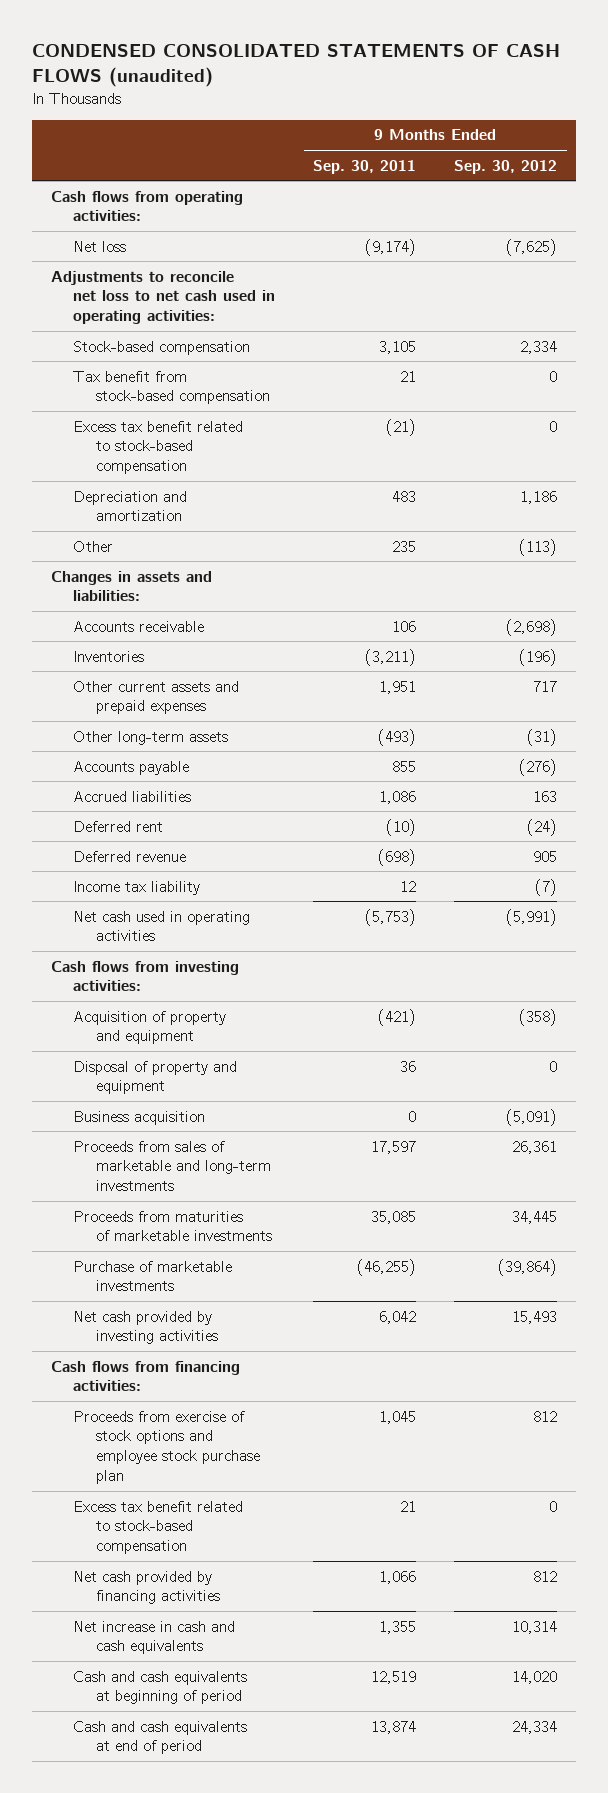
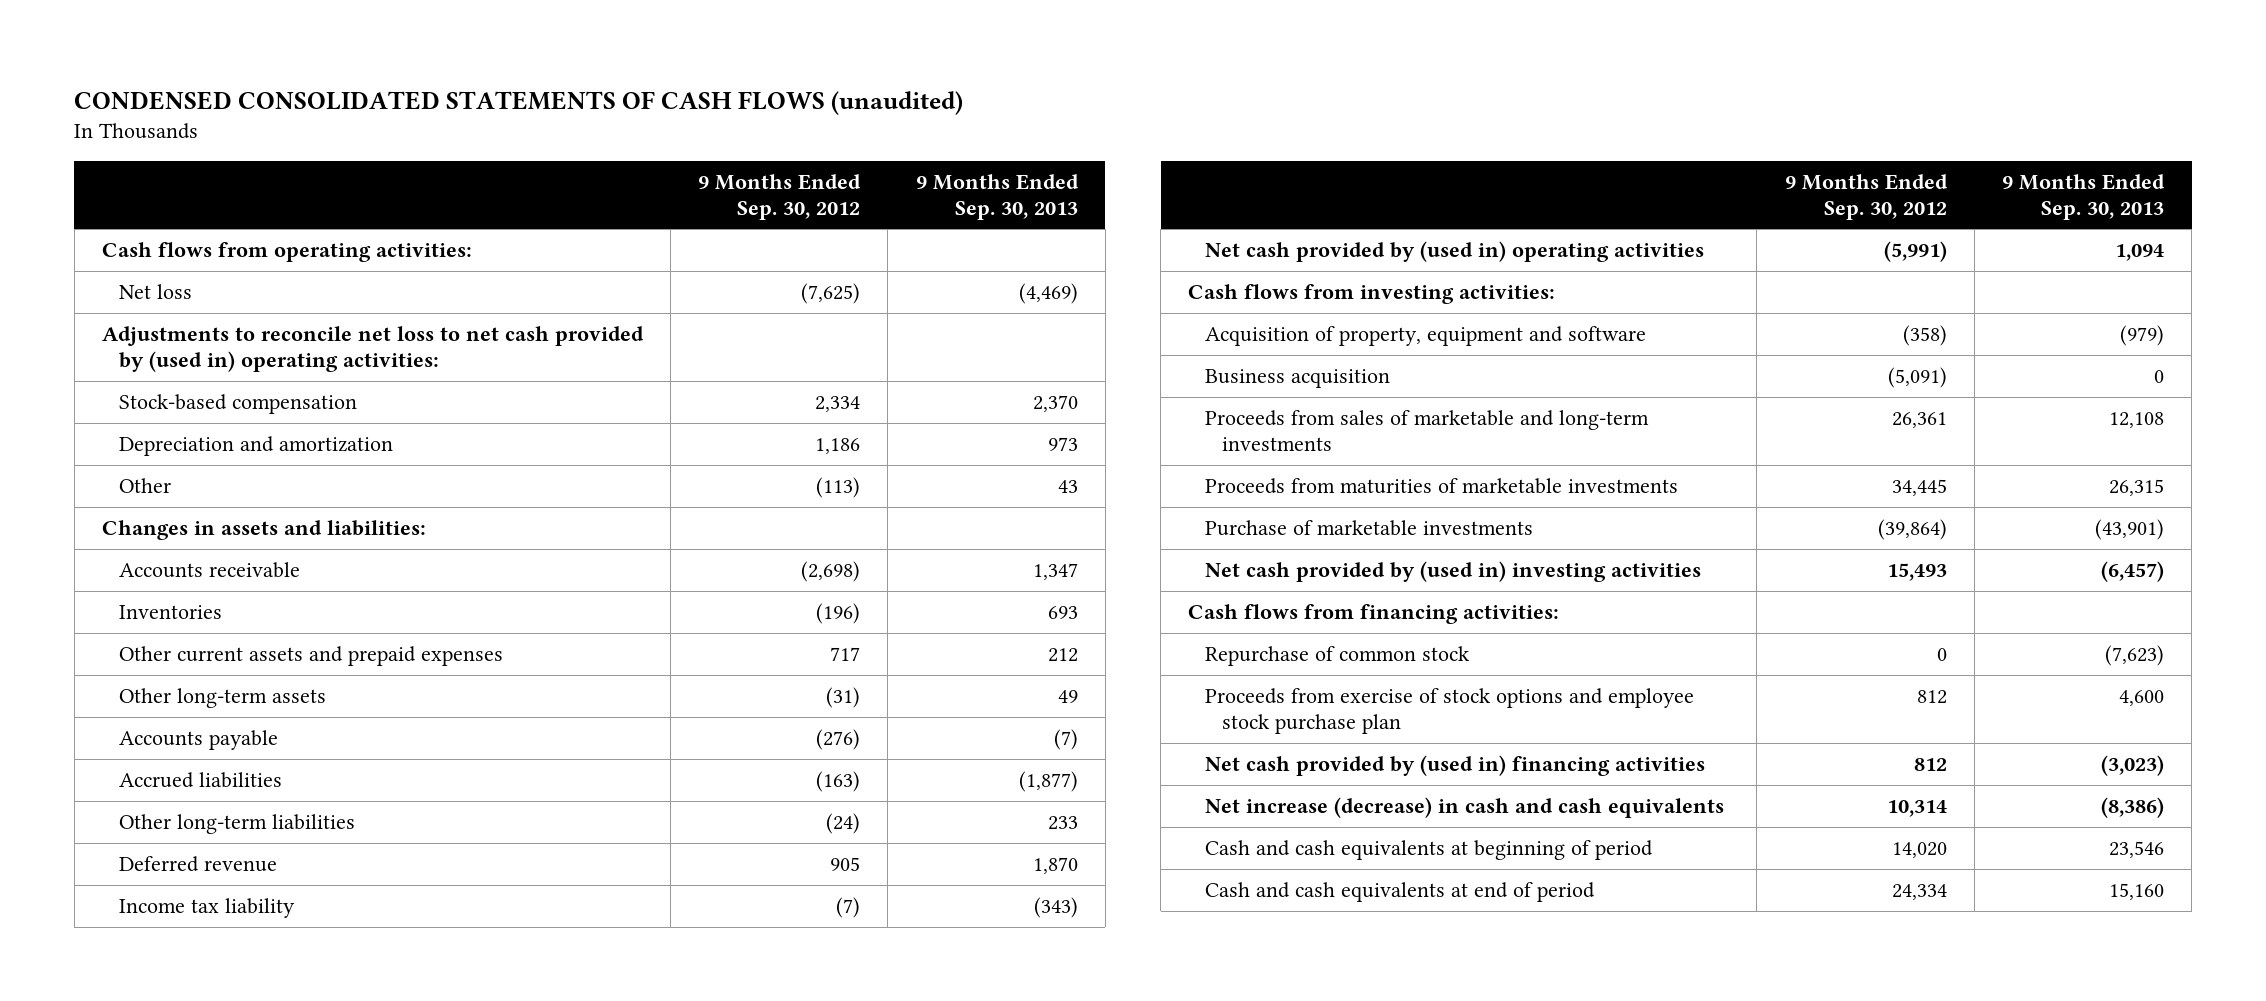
- | 9 Months Ended Sep. 30, 2011 | 9 Months Ended Sep. 30, 2012
+ | 9 Months Ended Sep. 30, 2012 | 9 Months Ended Sep. 30, 2013
- Adjustments to reconcile net loss to net cash used in operating activities:
+ Adjustments to reconcile net loss to net cash provided by (used in) operating activities:
- Tax benefit from stock-based compensation | 21 | 0
- Excess tax benefit related to stock-based compensation | (21) | 0
- Accrued liabilities | 1,086 | 163
- Deferred rent | (10) | (24)
+ Accrued liabilities | (163) | (1,877)
+ Other long-term liabilities | (24) | 233
- Net cash used in operating activities | (5,753) | (5,991)
+ Net cash provided by (used in) operating activities | (5,991) | 1,094
- Acquisition of property and equipment | (421) | (358)
- Disposal of property and equipment | 36 | 0
+ Acquisition of property, equipment and software | (358) | (979)
- Net cash provided by investing activities | 6,042 | 15,493
+ Net cash provided by (used in) investing activities | 15,493 | (6,457)
+ Repurchase of common stock | 0 | (7,623)
- Excess tax benefit related to stock-based compensation | 21 | 0
- Net cash provided by financing activities | 1,066 | 812
- Net increase in cash and cash equivalents | 1,355 | 10,314
+ Net cash provided by (used in) financing activities | 812 | (3,023)
+ Net increase (decrease) in cash and cash equivalents | 10,314 | (8,386)

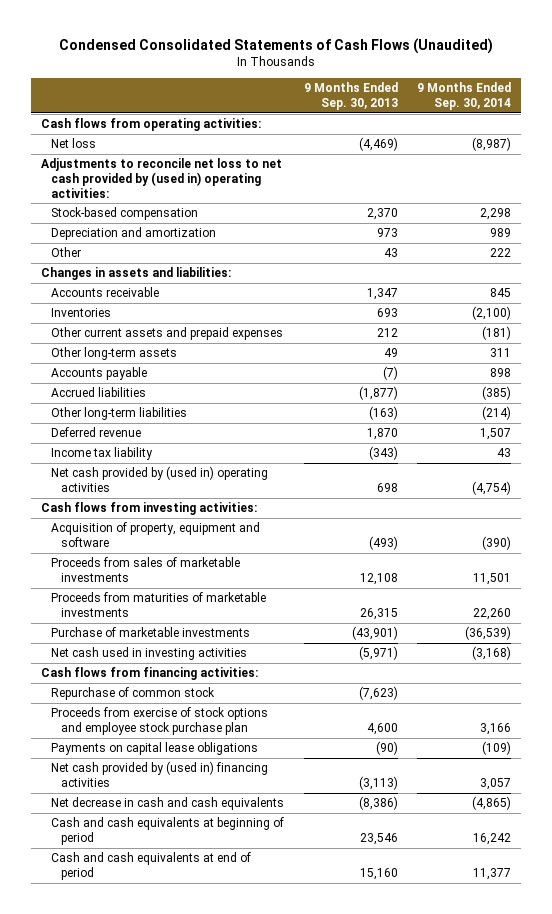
- CONDENSED CONSOLIDATED STATEMENTS OF CASH FLOWS (unaudited)
+ Condensed Consolidated Statements of Cash Flows (Unaudited)
- | 9 Months Ended Sep. 30, 2012 | 9 Months Ended Sep. 30, 2013
+ | 9 Months Ended Sep. 30, 2013 | 9 Months Ended Sep. 30, 2014
- Other long-term liabilities | (24) | 233
+ Other long-term liabilities | (163) | (214)
- Net cash provided by (used in) operating activities | (5,991) | 1,094
+ Net cash provided by (used in) operating activities | 698 | (4,754)
- Acquisition of property, equipment and software | (358) | (979)
- Business acquisition | (5,091) | 0
- Proceeds from sales of marketable and long-term investments | 26,361 | 12,108
+ Acquisition of property, equipment and software | (493) | (390)
+ Proceeds from sales of marketable investments | 12,108 | 11,501
- Net cash provided by (used in) investing activities | 15,493 | (6,457)
+ Net cash used in investing activities | (5,971) | (3,168)
- Net cash provided by (used in) financing activities | 812 | (3,023)
- Net increase (decrease) in cash and cash equivalents | 10,314 | (8,386)
+ Payments on capital lease obligations | (90) | (109)
+ Net cash provided by (used in) financing activities | (3,113) | 3,057
+ Net decrease in cash and cash equivalents | (8,386) | (4,865)

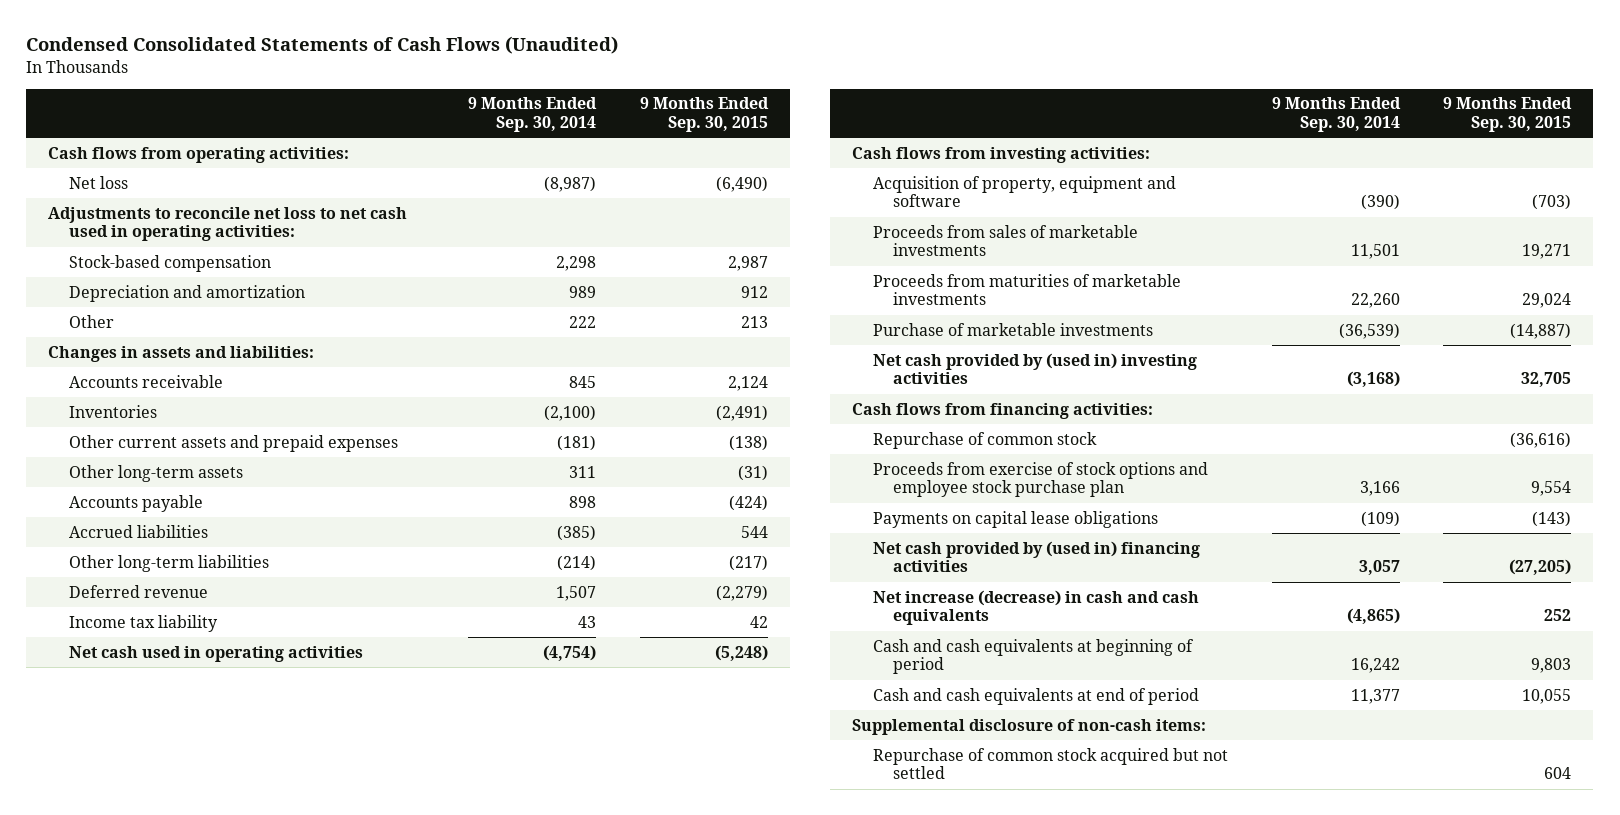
- | 9 Months Ended Sep. 30, 2013 | 9 Months Ended Sep. 30, 2014
+ | 9 Months Ended Sep. 30, 2014 | 9 Months Ended Sep. 30, 2015
- Adjustments to reconcile net loss to net cash provided by (used in) operating activities:
+ Adjustments to reconcile net loss to net cash used in operating activities:
- Net cash provided by (used in) operating activities | 698 | (4,754)
+ Net cash used in operating activities | (4,754) | (5,248)
- Net cash used in investing activities | (5,971) | (3,168)
+ Net cash provided by (used in) investing activities | (3,168) | 32,705
- Net decrease in cash and cash equivalents | (8,386) | (4,865)
+ Net increase (decrease) in cash and cash equivalents | (4,865) | 252
+ Supplemental disclosure of non-cash items:
+ Repurchase of common stock acquired but not settled | | 604

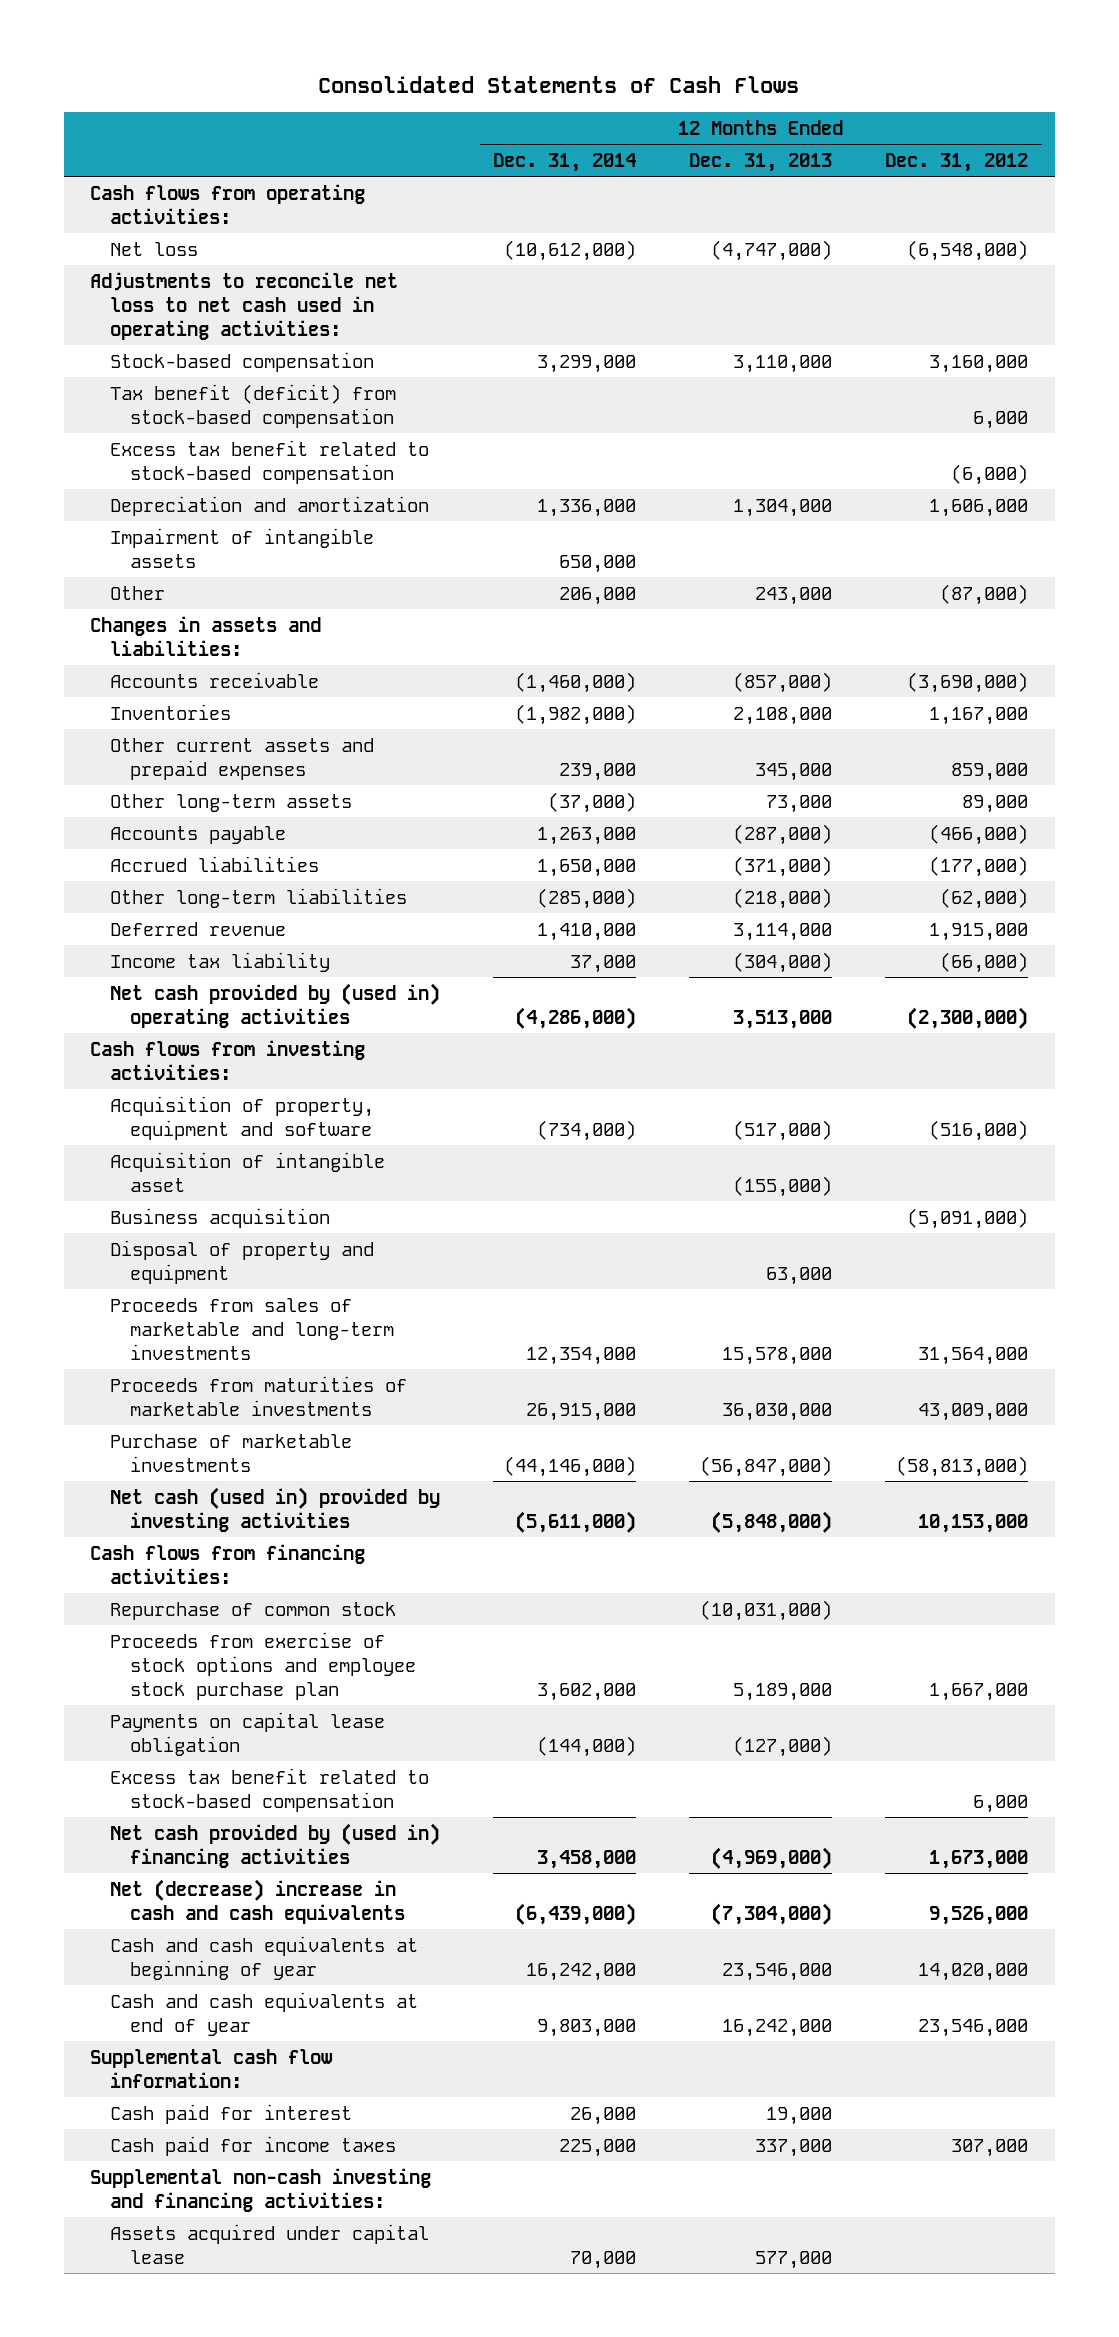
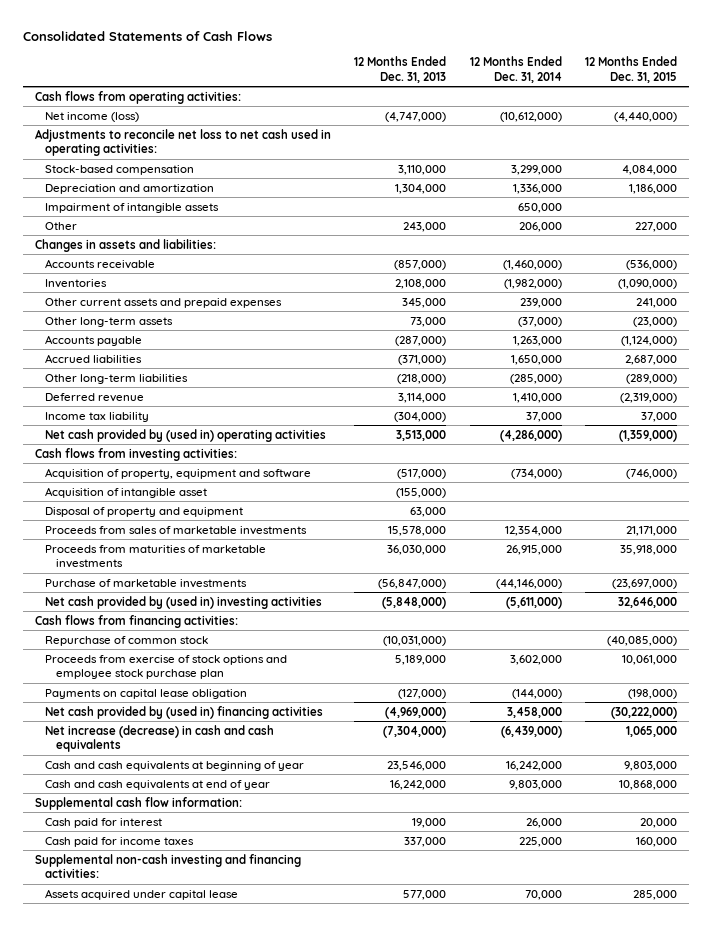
- | 12 Months Ended Dec. 31, 2014 | 12 Months Ended Dec. 31, 2013 | 12 Months Ended Dec. 31, 2012
+ | 12 Months Ended Dec. 31, 2013 | 12 Months Ended Dec. 31, 2014 | 12 Months Ended Dec. 31, 2015
- Net loss | (10,612,000) | (4,747,000) | (6,548,000)
+ Net income (loss) | (4,747,000) | (10,612,000) | (4,440,000)
- Tax benefit (deficit) from stock-based compensation | | | 6,000
- Excess tax benefit related to stock-based compensation | | | (6,000)
- Business acquisition | | | (5,091,000)
- Proceeds from sales of marketable and long-term investments | 12,354,000 | 15,578,000 | 31,564,000
+ Proceeds from sales of marketable investments | 15,578,000 | 12,354,000 | 21,171,000
- Net cash (used in) provided by investing activities | (5,611,000) | (5,848,000) | 10,153,000
+ Net cash provided by (used in) investing activities | (5,848,000) | (5,611,000) | 32,646,000
- Excess tax benefit related to stock-based compensation | | | 6,000
- Net (decrease) increase in cash and cash equivalents | (6,439,000) | (7,304,000) | 9,526,000
+ Net increase (decrease) in cash and cash equivalents | (7,304,000) | (6,439,000) | 1,065,000

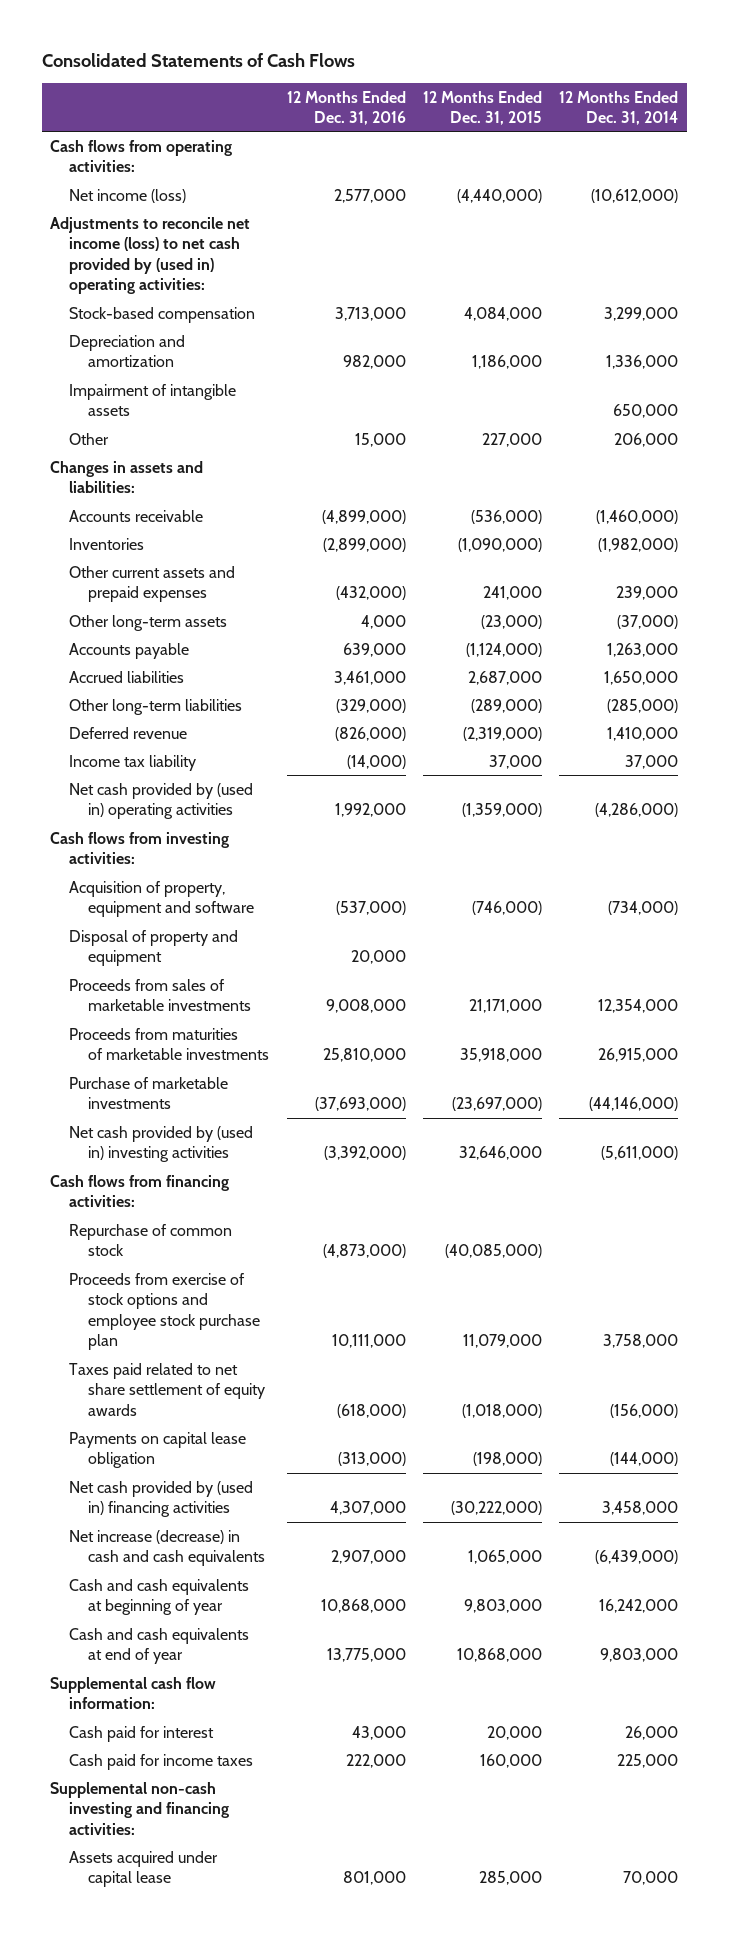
- | 12 Months Ended Dec. 31, 2013 | 12 Months Ended Dec. 31, 2014 | 12 Months Ended Dec. 31, 2015
+ | 12 Months Ended Dec. 31, 2016 | 12 Months Ended Dec. 31, 2015 | 12 Months Ended Dec. 31, 2014
- Adjustments to reconcile net loss to net cash used in operating activities:
+ Adjustments to reconcile net income (loss) to net cash provided by (used in) operating activities:
- Acquisition of intangible asset | (155,000) | |
- Proceeds from exercise of stock options and employee stock purchase plan | 5,189,000 | 3,602,000 | 10,061,000
+ Proceeds from exercise of stock options and employee stock purchase plan | 10,111,000 | 11,079,000 | 3,758,000
+ Taxes paid related to net share settlement of equity awards | (618,000) | (1,018,000) | (156,000)

